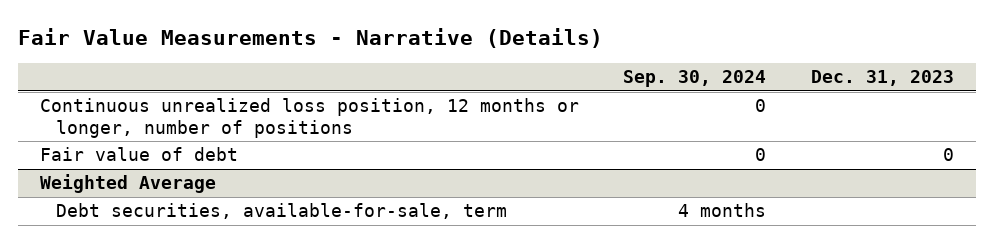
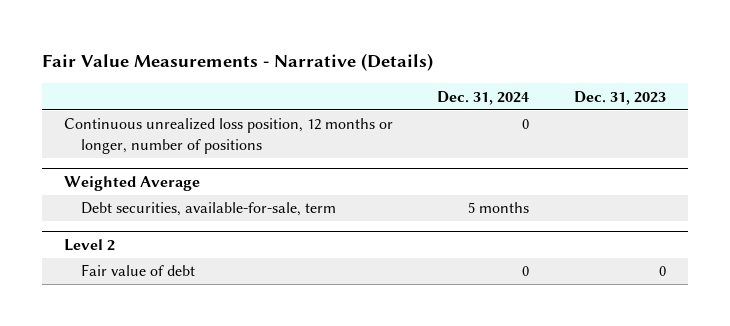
- | Sep. 30, 2024 | Dec. 31, 2023
+ | Dec. 31, 2024 | Dec. 31, 2023
- Fair value of debt | 0 | 0
+ Level 2
+ Fair value of debt | 0 | 0

